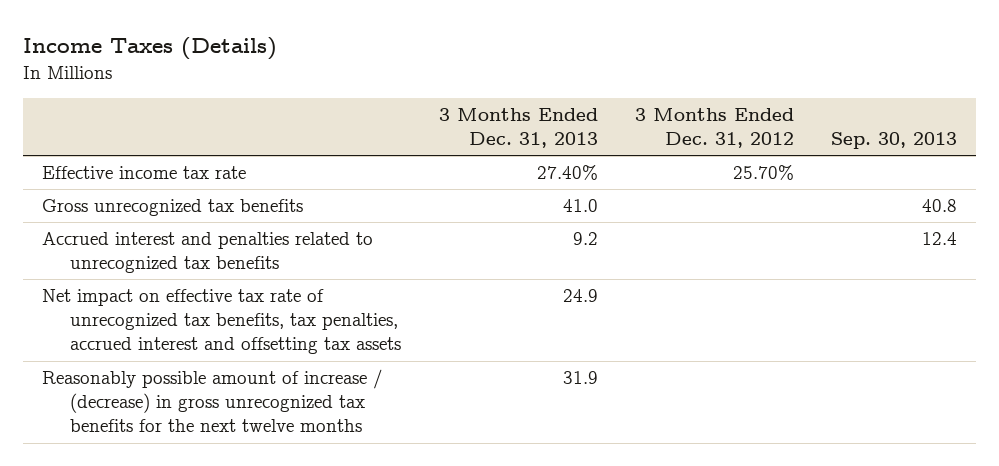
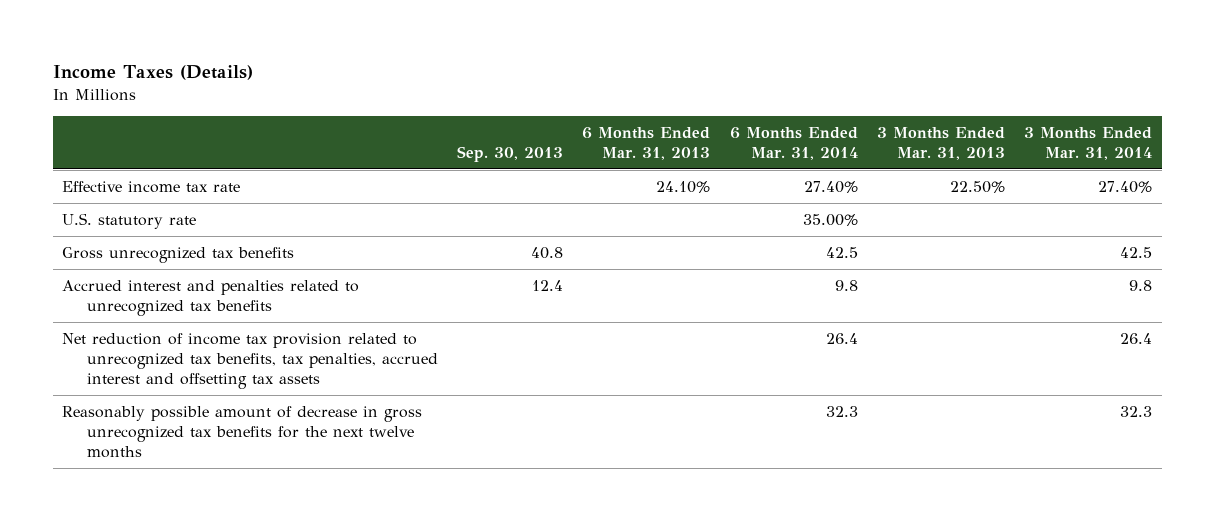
- | 3 Months Ended Dec. 31, 2013 | 3 Months Ended Dec. 31, 2012 | Sep. 30, 2013
+ | Sep. 30, 2013 | 6 Months Ended Mar. 31, 2013 | 6 Months Ended Mar. 31, 2014 | 3 Months Ended Mar. 31, 2013 | 3 Months Ended Mar. 31, 2014
+ U.S. statutory rate | | | 35.00% | |
- Net impact on effective tax rate of unrecognized tax benefits, tax penalties, accrued interest and offsetting tax assets | 24.9 | |
- Reasonably possible amount of increase / (decrease) in gross unrecognized tax benefits for the next twelve months | 31.9 | |
+ Net reduction of income tax provision related to unrecognized tax benefits, tax penalties, accrued interest and offsetting tax assets | | | 26.4 | | 26.4
+ Reasonably possible amount of decrease in gross unrecognized tax benefits for the next twelve months | | | 32.3 | | 32.3

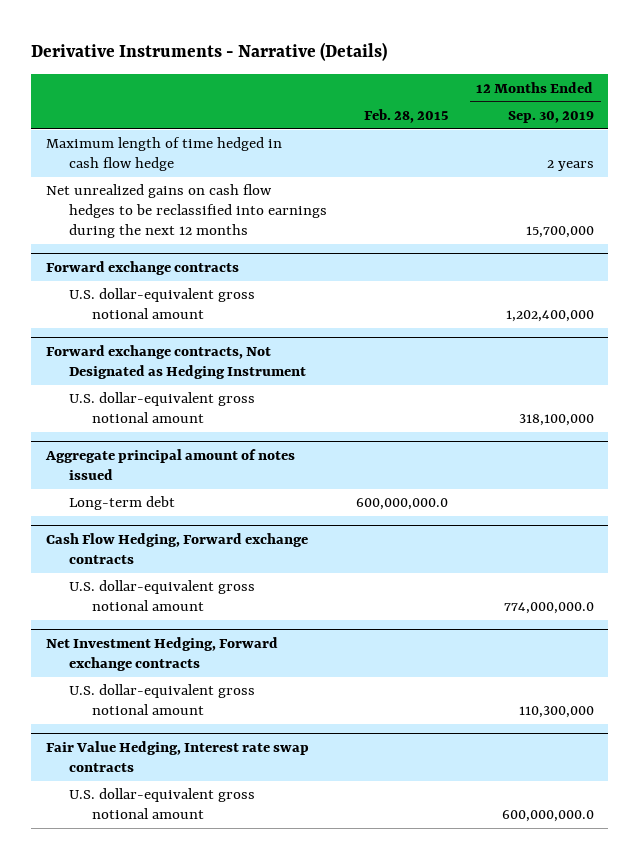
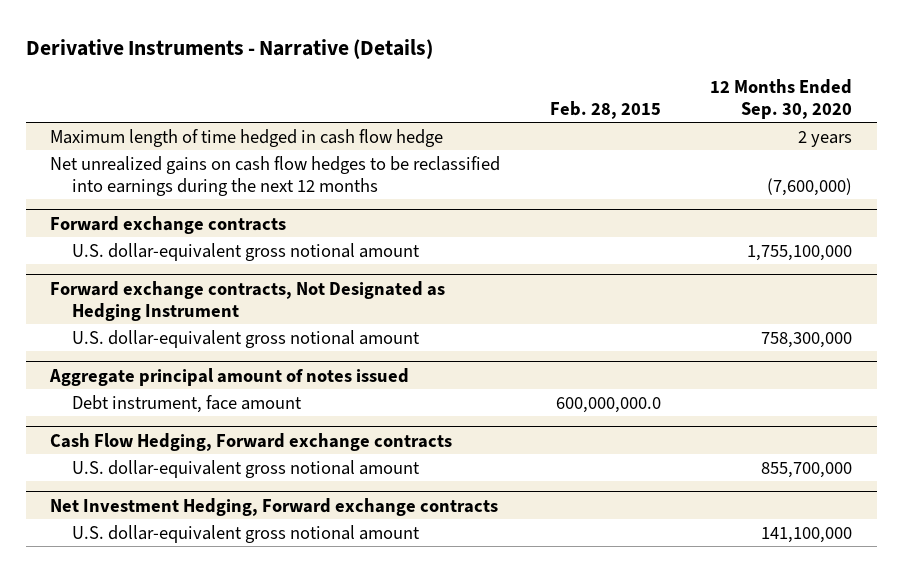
- | Feb. 28, 2015 | 12 Months Ended Sep. 30, 2019
+ | Feb. 28, 2015 | 12 Months Ended Sep. 30, 2020
@ Aggregate principal amount of notes issued
- Long-term debt | 600,000,000.0 |
+ Debt instrument, face amount | 600,000,000.0 |
- Fair Value Hedging, Interest rate swap contracts
- U.S. dollar-equivalent gross notional amount | | 600,000,000.0

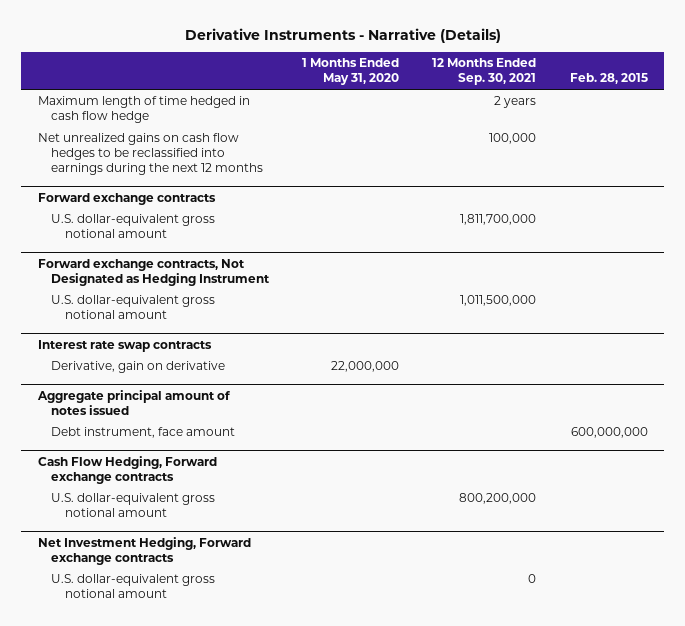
- | Feb. 28, 2015 | 12 Months Ended Sep. 30, 2020
+ | 1 Months Ended May 31, 2020 | 12 Months Ended Sep. 30, 2021 | Feb. 28, 2015
+ Interest rate swap contracts
+ Derivative, gain on derivative | 22,000,000 | |
@ Aggregate principal amount of notes issued
- Debt instrument, face amount | 600,000,000.0 |
+ Debt instrument, face amount | | | 600,000,000

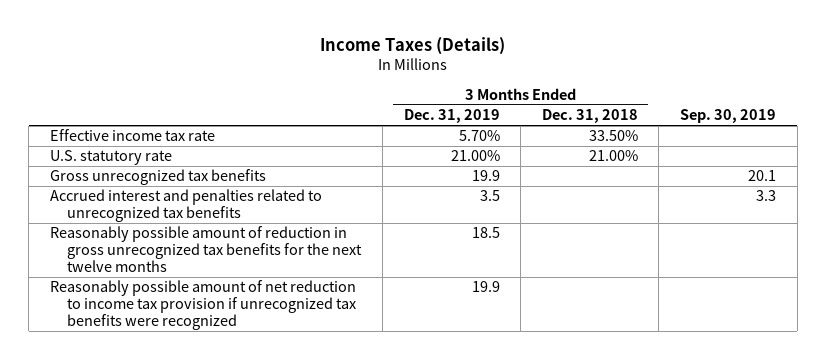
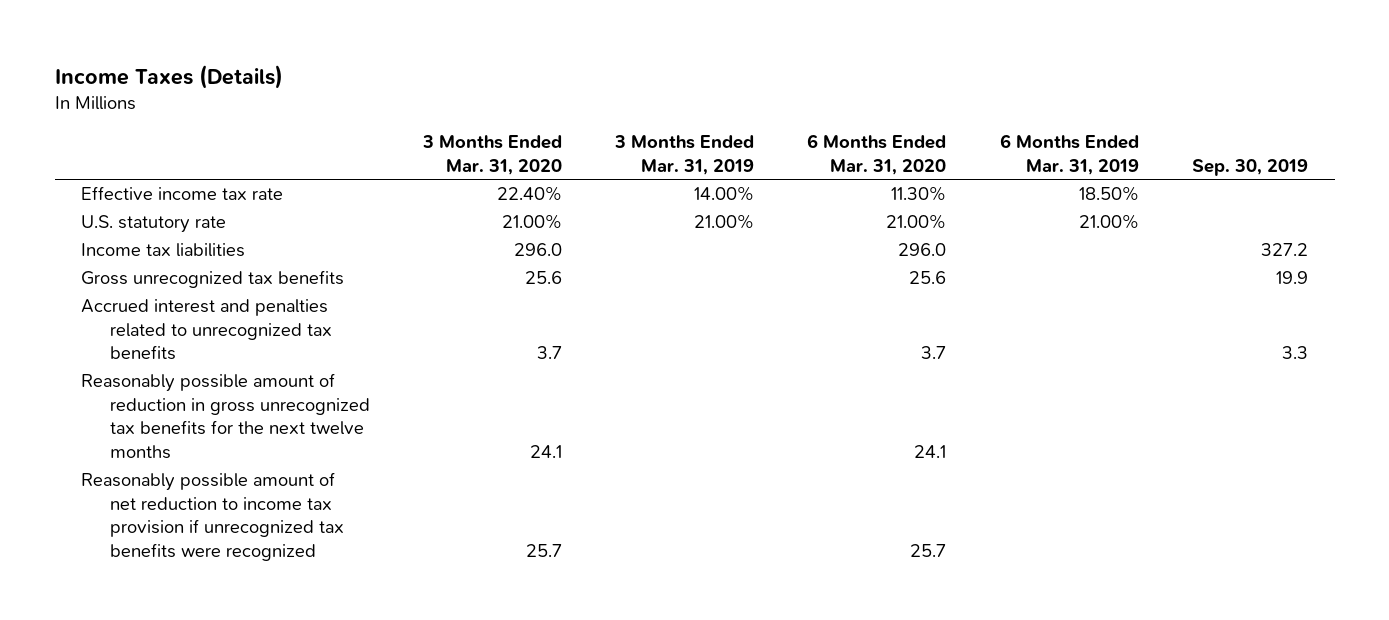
- | 3 Months Ended Dec. 31, 2019 | 3 Months Ended Dec. 31, 2018 | Sep. 30, 2019
+ | 3 Months Ended Mar. 31, 2020 | 3 Months Ended Mar. 31, 2019 | 6 Months Ended Mar. 31, 2020 | 6 Months Ended Mar. 31, 2019 | Sep. 30, 2019
- Gross unrecognized tax benefits | 19.9 | | 20.1
+ Income tax liabilities | 296.0 | | 296.0 | | 327.2
+ Gross unrecognized tax benefits | 25.6 | | 25.6 | | 19.9

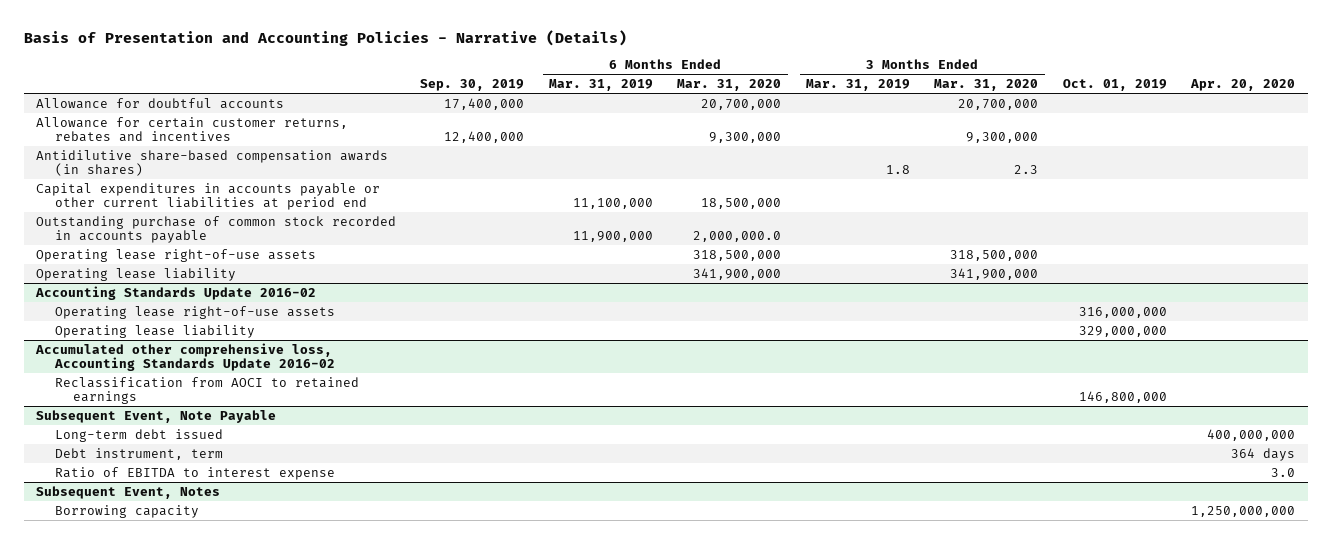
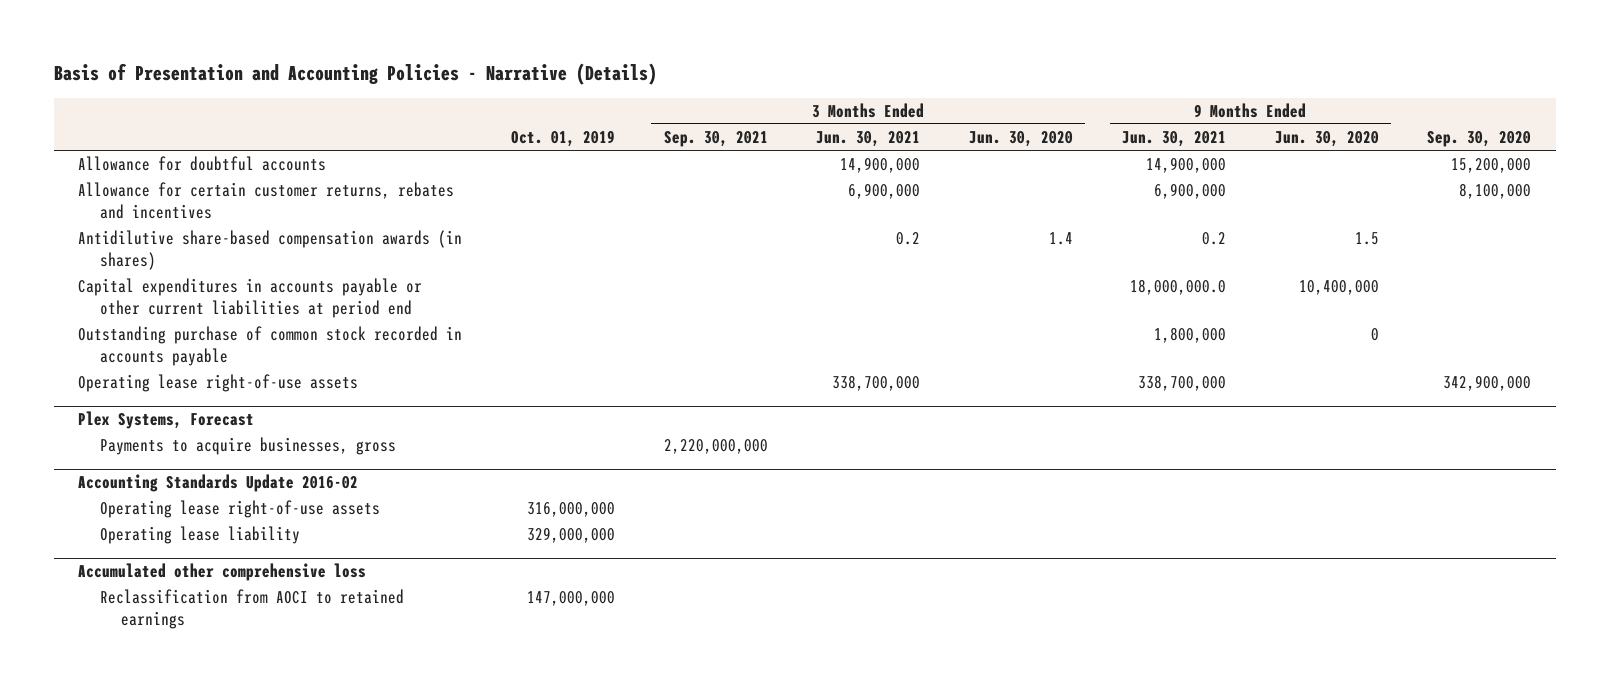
- | Sep. 30, 2019 | 6 Months Ended Mar. 31, 2019 | 6 Months Ended Mar. 31, 2020 | 3 Months Ended Mar. 31, 2019 | 3 Months Ended Mar. 31, 2020 | Oct. 01, 2019 | Apr. 20, 2020
+ | Oct. 01, 2019 | 3 Months Ended Sep. 30, 2021 | 3 Months Ended Jun. 30, 2021 | 3 Months Ended Jun. 30, 2020 | 9 Months Ended Jun. 30, 2021 | 9 Months Ended Jun. 30, 2020 | Sep. 30, 2020
- Operating lease liability | | | 341,900,000 | | 341,900,000 | |
+ Plex Systems, Forecast
+ Payments to acquire businesses, gross | | 2,220,000,000 | | | | |
- Accumulated other comprehensive loss, Accounting Standards Update 2016-02
- Reclassification from AOCI to retained earnings | | | | | | 146,800,000 |
- Subsequent Event, Note Payable
- Long-term debt issued | | | | | | | 400,000,000
- Debt instrument, term | | | | | | | 364 days
- Ratio of EBITDA to interest expense | | | | | | | 3.0
- Subsequent Event, Notes
- Borrowing capacity | | | | | | | 1,250,000,000
+ Accumulated other comprehensive loss
+ Reclassification from AOCI to retained earnings | 147,000,000 | | | | | |

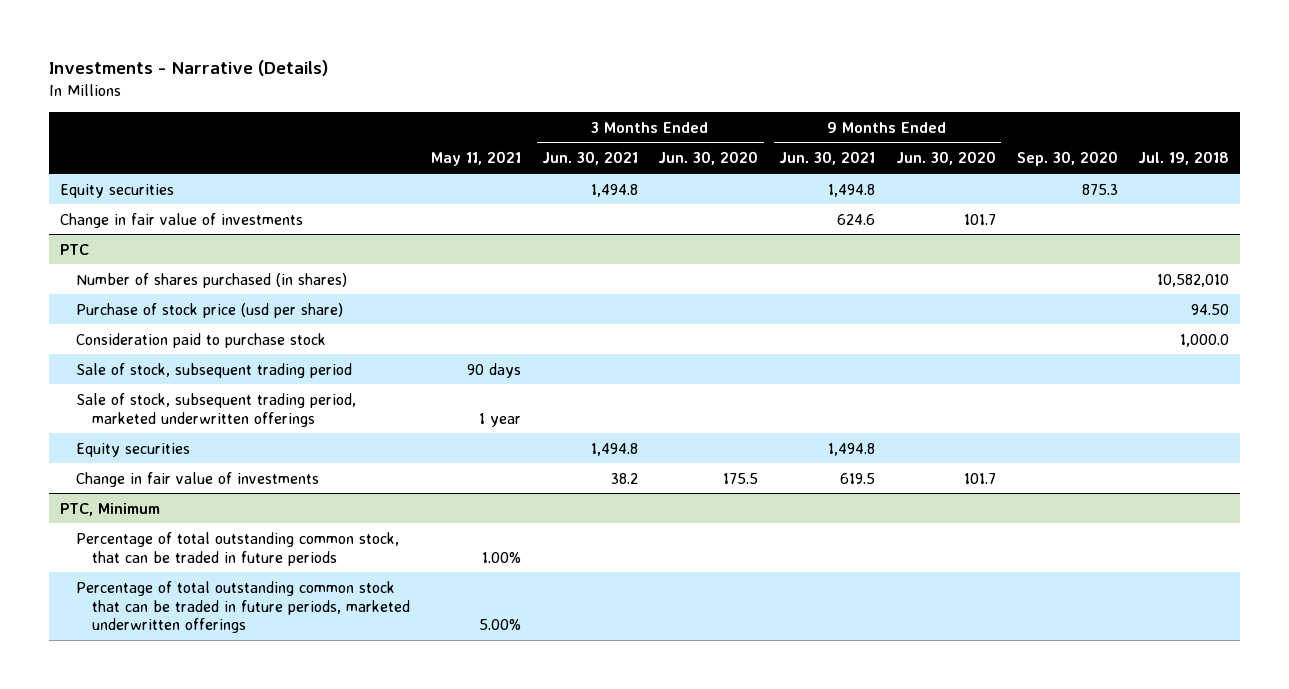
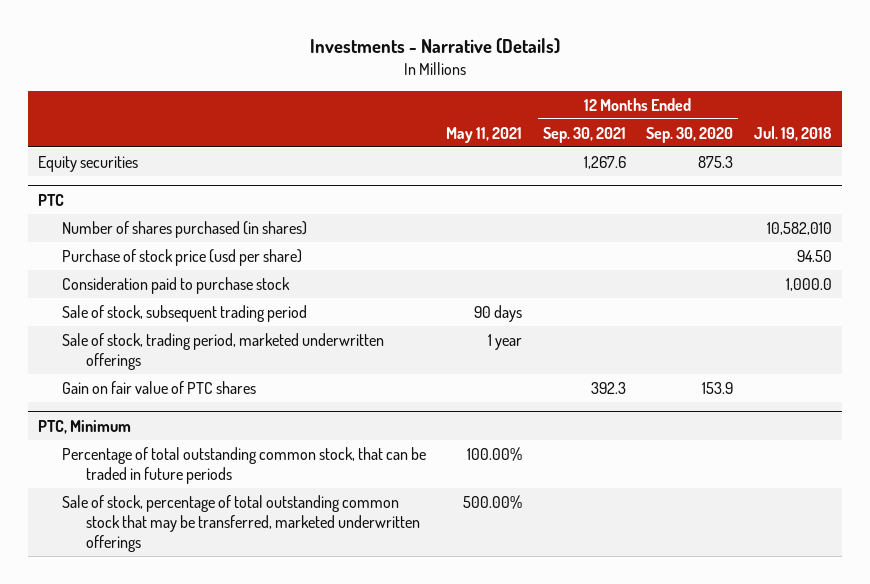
- | May 11, 2021 | 3 Months Ended Jun. 30, 2021 | 3 Months Ended Jun. 30, 2020 | 9 Months Ended Jun. 30, 2021 | 9 Months Ended Jun. 30, 2020 | Sep. 30, 2020 | Jul. 19, 2018
+ | May 11, 2021 | 12 Months Ended Sep. 30, 2021 | 12 Months Ended Sep. 30, 2020 | Jul. 19, 2018
- Change in fair value of investments | | | | 624.6 | 101.7 | |
@ PTC
- Sale of stock, subsequent trading period, marketed underwritten offerings | 1 year | | | | | |
- Equity securities | | 1,494.8 | | 1,494.8 | | |
- Change in fair value of investments | | 38.2 | 175.5 | 619.5 | 101.7 | |
+ Sale of stock, trading period, marketed underwritten offerings | 1 year | | |
+ Gain on fair value of PTC shares | | 392.3 | 153.9 |
@ PTC, Minimum
- Percentage of total outstanding common stock, that can be traded in future periods | 1.00% | | | | | |
- Percentage of total outstanding common stock that can be traded in future periods, marketed underwritten offerings | 5.00% | | | | | |
+ Percentage of total outstanding common stock, that can be traded in future periods | 100.00% | | |
+ Sale of stock, percentage of total outstanding common stock that may be transferred, marketed underwritten offerings | 500.00% | | |

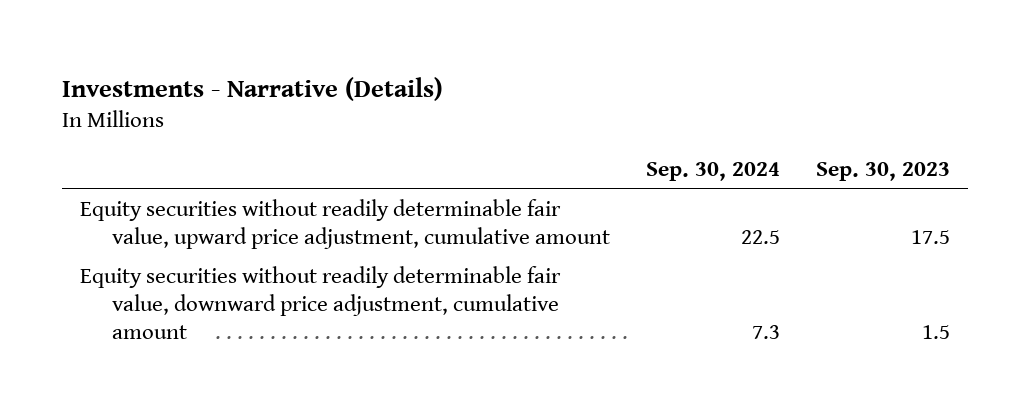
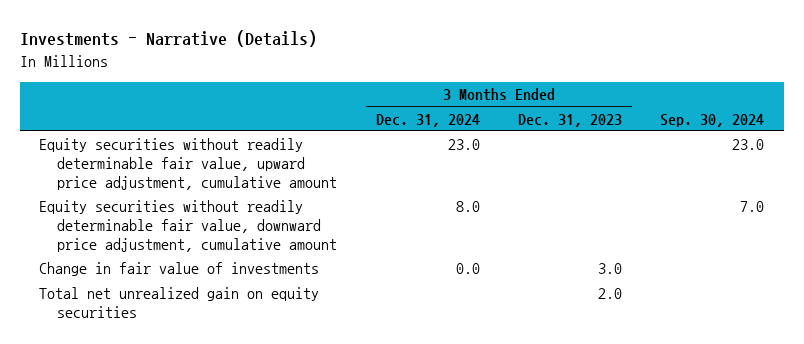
- | Sep. 30, 2024 | Sep. 30, 2023
+ | 3 Months Ended Dec. 31, 2024 | 3 Months Ended Dec. 31, 2023 | Sep. 30, 2024
- Equity securities without readily determinable fair value, upward price adjustment, cumulative amount | 22.5 | 17.5
- Equity securities without readily determinable fair value, downward price adjustment, cumulative amount | 7.3 | 1.5
+ Equity securities without readily determinable fair value, upward price adjustment, cumulative amount | 23.0 | | 23.0
+ Equity securities without readily determinable fair value, downward price adjustment, cumulative amount | 8.0 | | 7.0
+ Change in fair value of investments | 0.0 | 3.0 |
+ Total net unrealized gain on equity securities | | 2.0 |

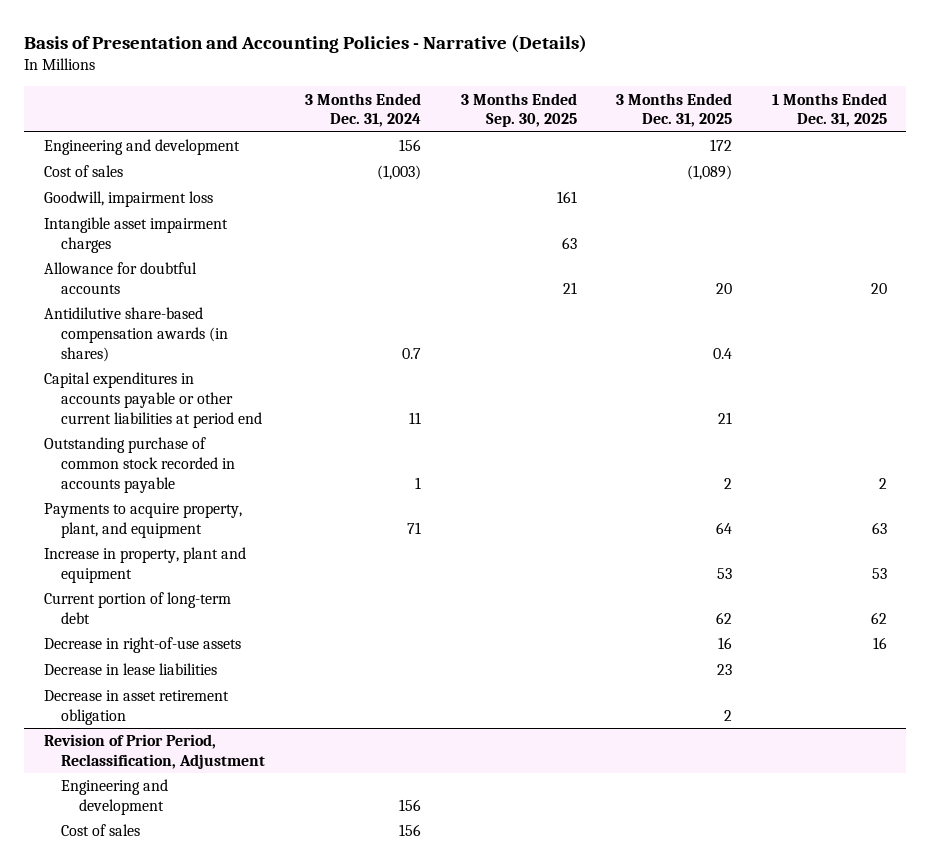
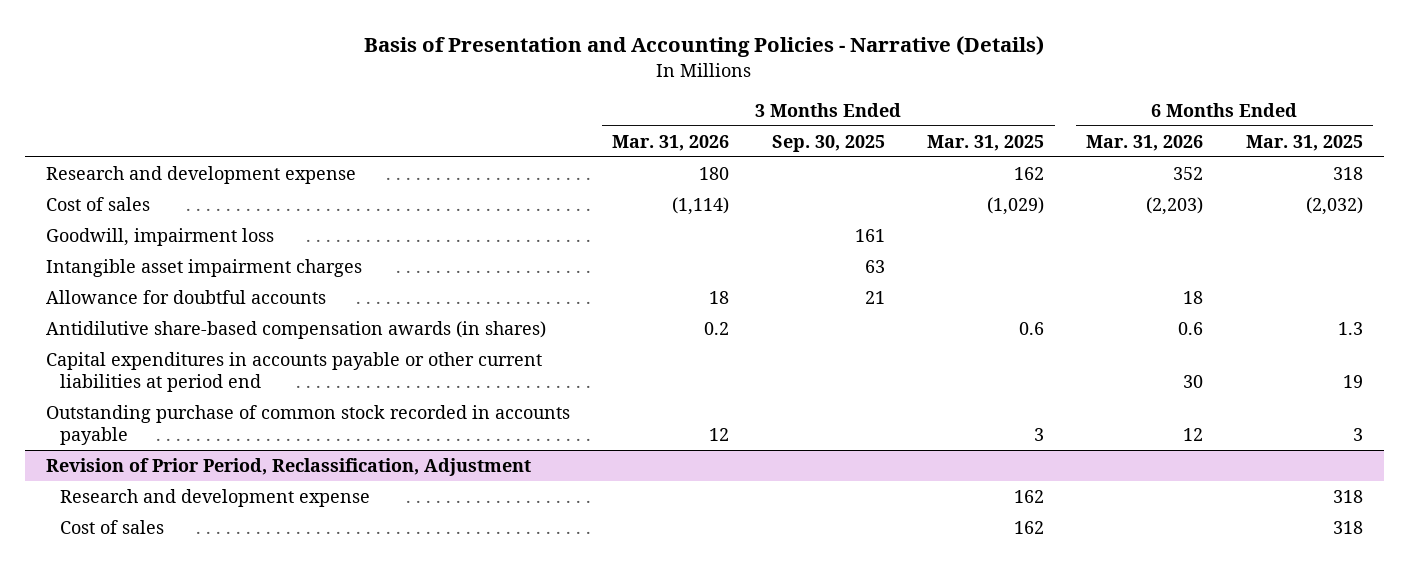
- | 3 Months Ended Dec. 31, 2024 | 3 Months Ended Sep. 30, 2025 | 3 Months Ended Dec. 31, 2025 | 1 Months Ended Dec. 31, 2025
+ | 3 Months Ended Mar. 31, 2026 | 3 Months Ended Sep. 30, 2025 | 3 Months Ended Mar. 31, 2025 | 6 Months Ended Mar. 31, 2026 | 6 Months Ended Mar. 31, 2025
- Engineering and development | 156 | | 172 |
+ Research and development expense | 180 | | 162 | 352 | 318
- Payments to acquire property, plant, and equipment | 71 | | 64 | 63
- Increase in property, plant and equipment | | | 53 | 53
- Current portion of long-term debt | | | 62 | 62
- Decrease in right-of-use assets | | | 16 | 16
- Decrease in lease liabilities | | | 23 |
- Decrease in asset retirement obligation | | | 2 |
@ Revision of Prior Period, Reclassification, Adjustment
- Engineering and development | 156 | | |
+ Research and development expense | | | 162 | | 318

